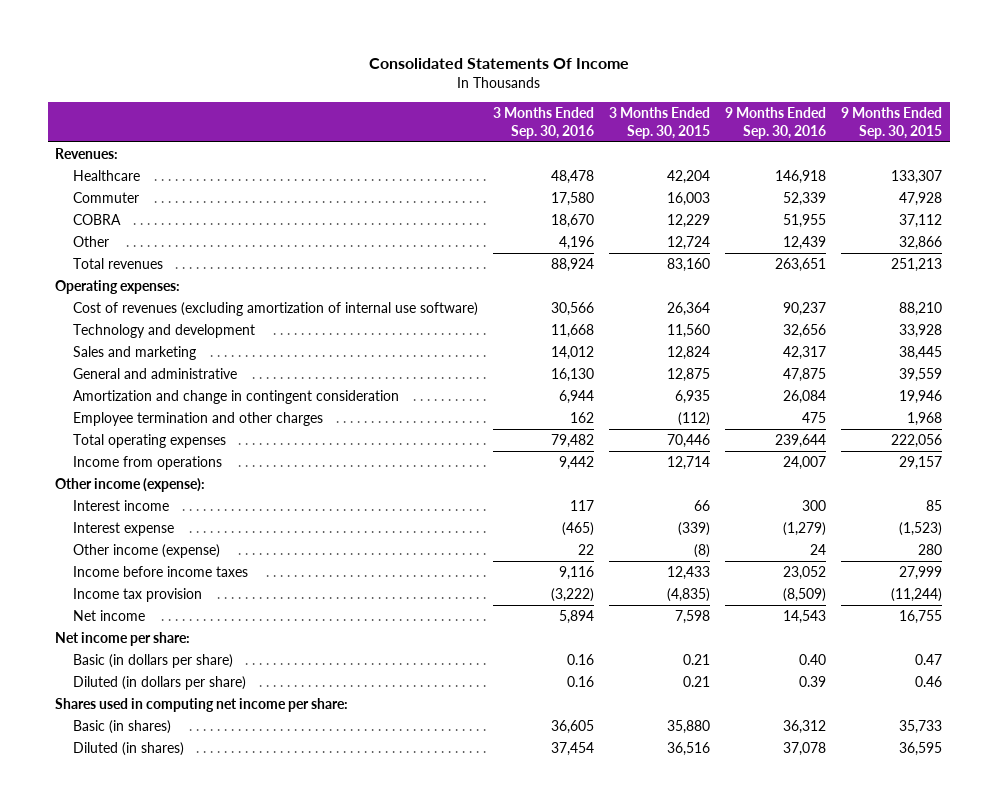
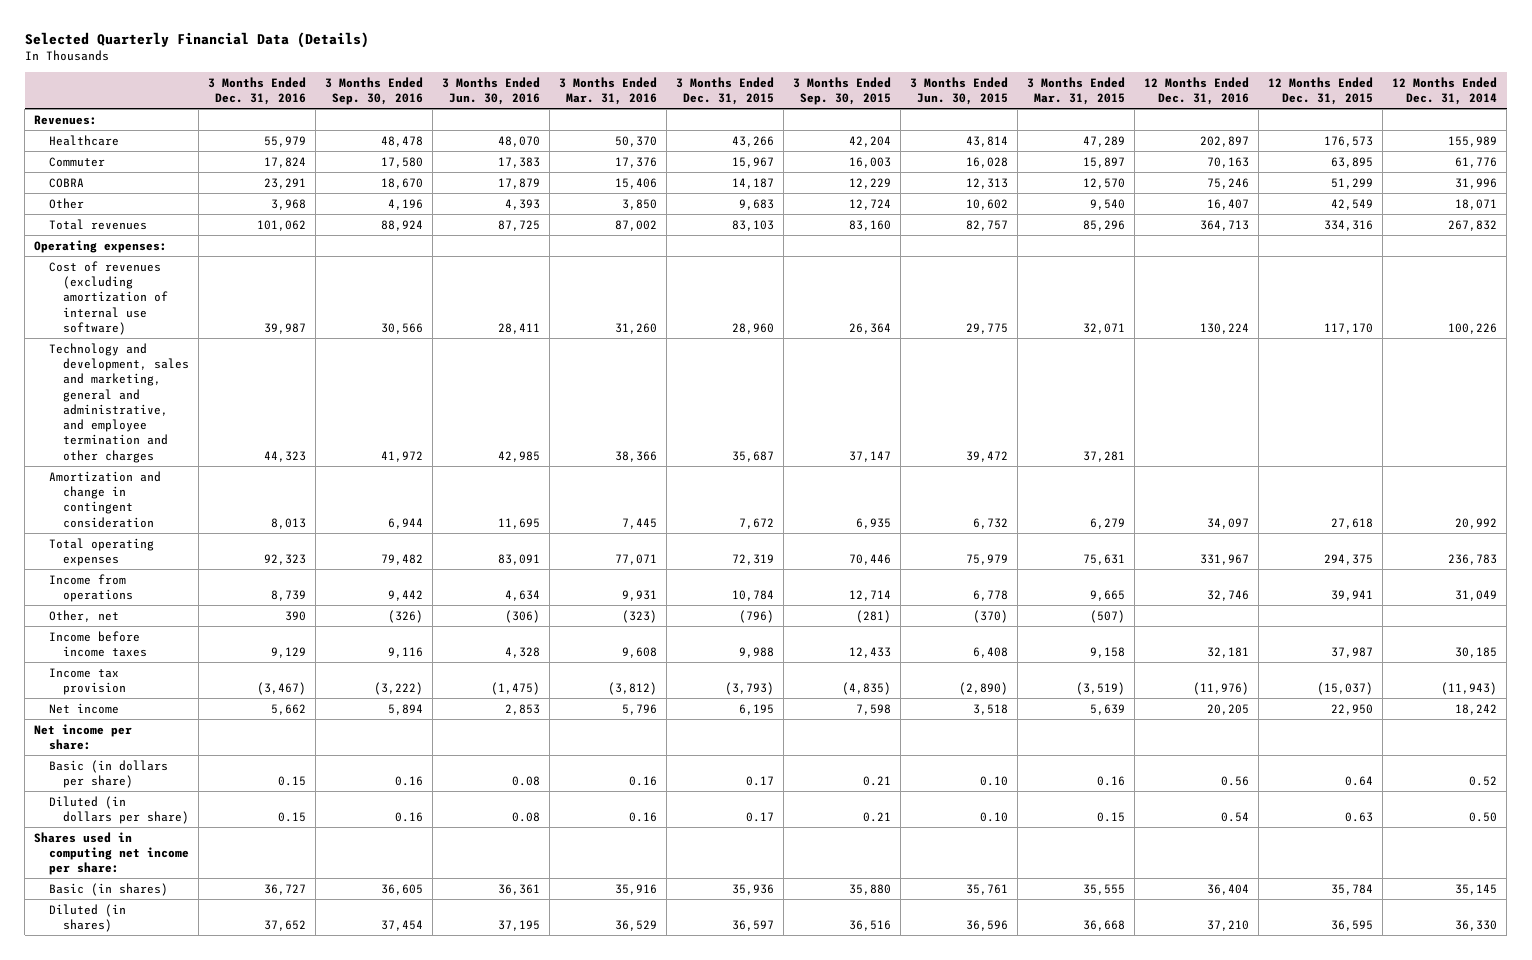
- Consolidated Statements Of Income
+ Selected Quarterly Financial Data (Details)
- | 3 Months Ended Sep. 30, 2016 | 3 Months Ended Sep. 30, 2015 | 9 Months Ended Sep. 30, 2016 | 9 Months Ended Sep. 30, 2015
+ | 3 Months Ended Dec. 31, 2016 | 3 Months Ended Sep. 30, 2016 | 3 Months Ended Jun. 30, 2016 | 3 Months Ended Mar. 31, 2016 | 3 Months Ended Dec. 31, 2015 | 3 Months Ended Sep. 30, 2015 | 3 Months Ended Jun. 30, 2015 | 3 Months Ended Mar. 31, 2015 | 12 Months Ended Dec. 31, 2016 | 12 Months Ended Dec. 31, 2015 | 12 Months Ended Dec. 31, 2014
- Technology and development | 11,668 | 11,560 | 32,656 | 33,928
- Sales and marketing | 14,012 | 12,824 | 42,317 | 38,445
- General and administrative | 16,130 | 12,875 | 47,875 | 39,559
+ Technology and development, sales and marketing, general and administrative, and employee termination and other charges | 44,323 | 41,972 | 42,985 | 38,366 | 35,687 | 37,147 | 39,472 | 37,281 | | |
- Employee termination and other charges | 162 | (112) | 475 | 1,968
- Other income (expense):
- Interest income | 117 | 66 | 300 | 85
- Interest expense | (465) | (339) | (1,279) | (1,523)
- Other income (expense) | 22 | (8) | 24 | 280
+ Other, net | 390 | (326) | (306) | (323) | (796) | (281) | (370) | (507) | | |

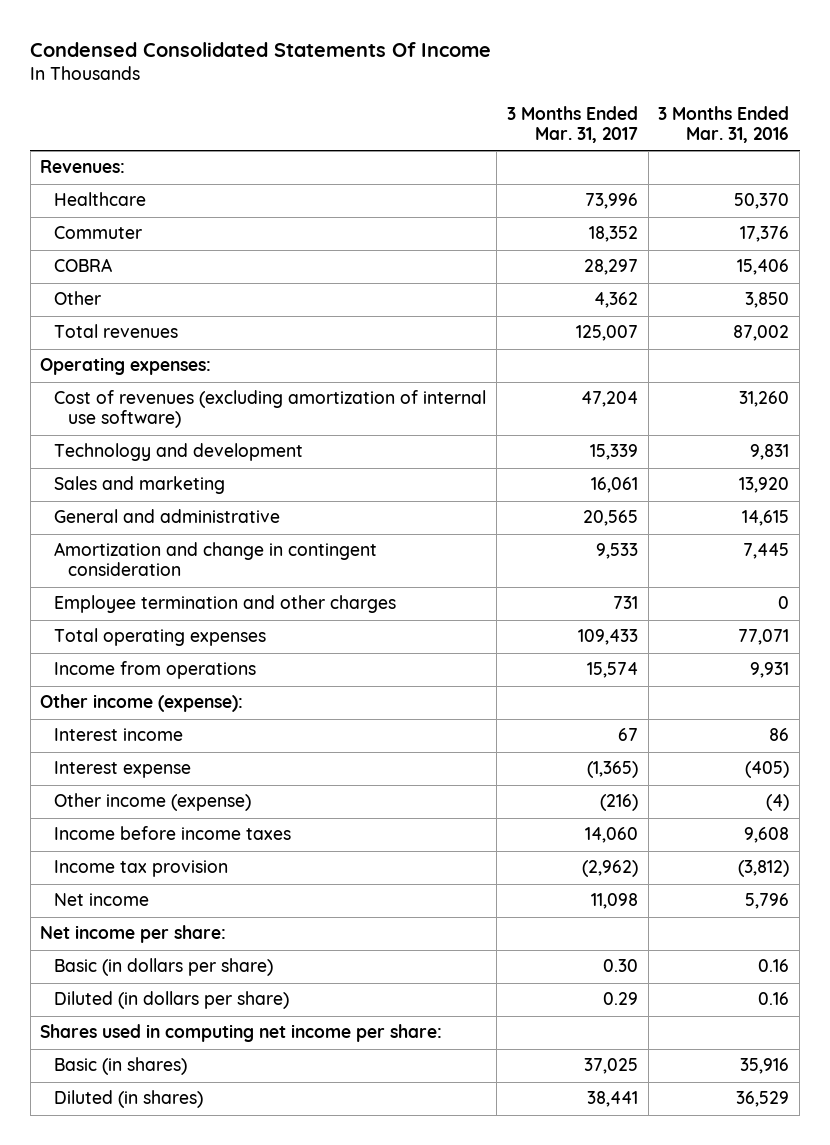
- Selected Quarterly Financial Data (Details)
+ Condensed Consolidated Statements Of Income
- | 3 Months Ended Dec. 31, 2016 | 3 Months Ended Sep. 30, 2016 | 3 Months Ended Jun. 30, 2016 | 3 Months Ended Mar. 31, 2016 | 3 Months Ended Dec. 31, 2015 | 3 Months Ended Sep. 30, 2015 | 3 Months Ended Jun. 30, 2015 | 3 Months Ended Mar. 31, 2015 | 12 Months Ended Dec. 31, 2016 | 12 Months Ended Dec. 31, 2015 | 12 Months Ended Dec. 31, 2014
+ | 3 Months Ended Mar. 31, 2017 | 3 Months Ended Mar. 31, 2016
- Technology and development, sales and marketing, general and administrative, and employee termination and other charges | 44,323 | 41,972 | 42,985 | 38,366 | 35,687 | 37,147 | 39,472 | 37,281 | | |
+ Technology and development | 15,339 | 9,831
+ Sales and marketing | 16,061 | 13,920
+ General and administrative | 20,565 | 14,615
+ Employee termination and other charges | 731 | 0
- Other, net | 390 | (326) | (306) | (323) | (796) | (281) | (370) | (507) | | |
+ Other income (expense):
+ Interest income | 67 | 86
+ Interest expense | (1,365) | (405)
+ Other income (expense) | (216) | (4)

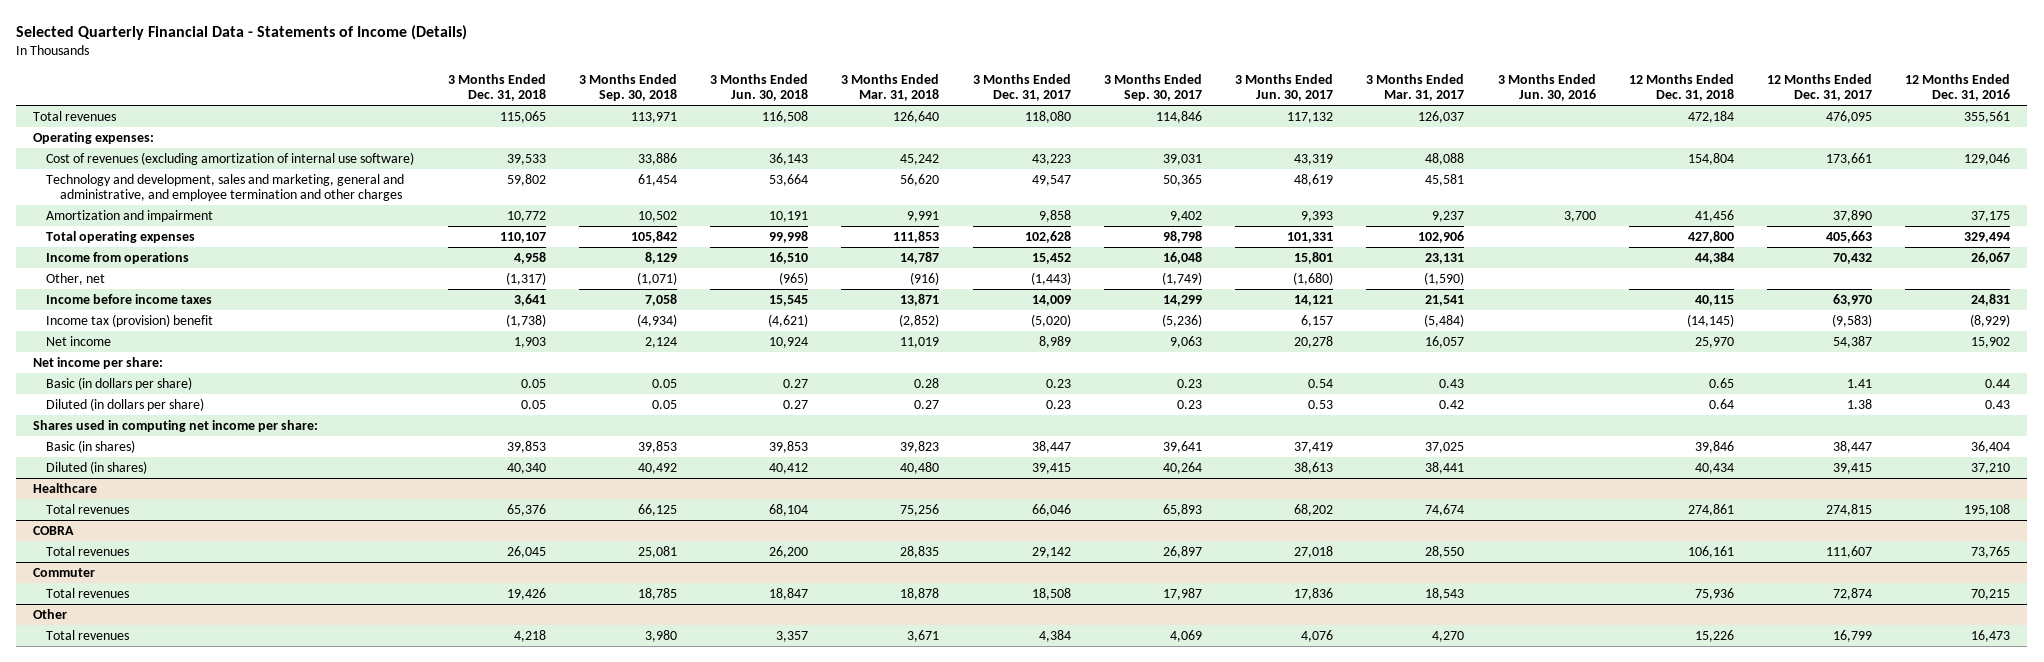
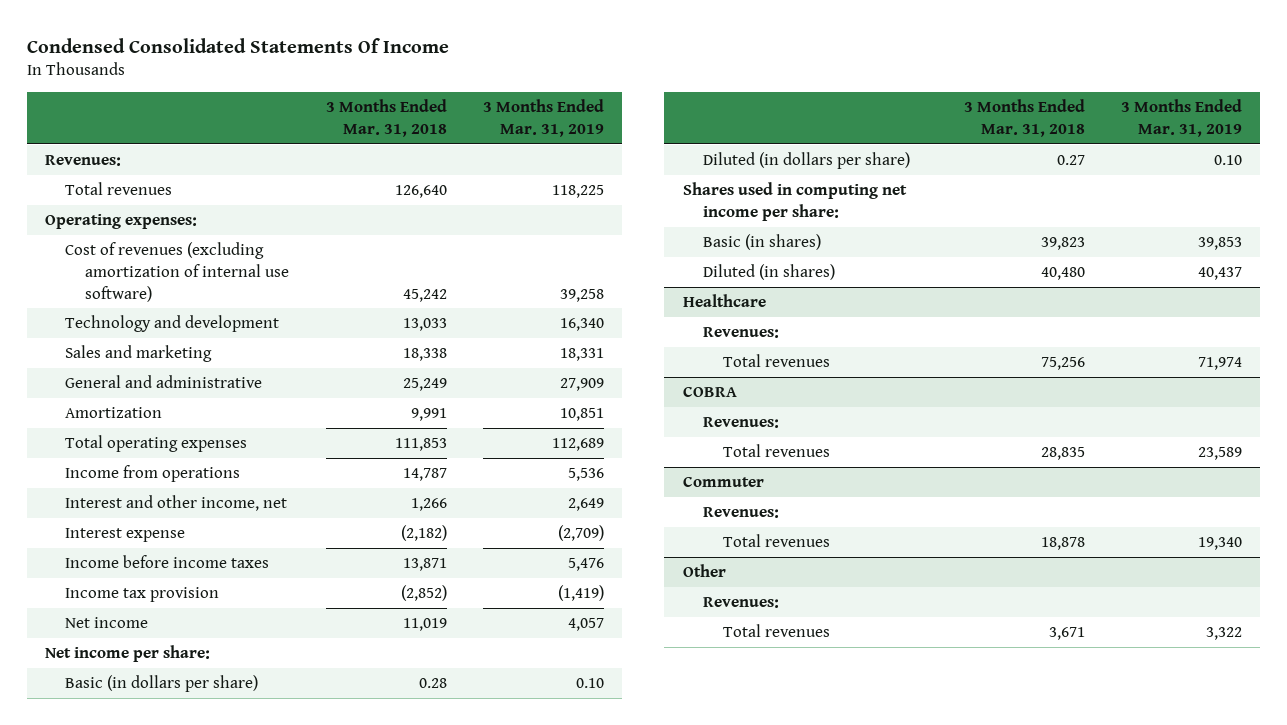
- Selected Quarterly Financial Data - Statements of Income (Details)
+ Condensed Consolidated Statements Of Income
- | 3 Months Ended Dec. 31, 2018 | 3 Months Ended Sep. 30, 2018 | 3 Months Ended Jun. 30, 2018 | 3 Months Ended Mar. 31, 2018 | 3 Months Ended Dec. 31, 2017 | 3 Months Ended Sep. 30, 2017 | 3 Months Ended Jun. 30, 2017 | 3 Months Ended Mar. 31, 2017 | 3 Months Ended Jun. 30, 2016 | 12 Months Ended Dec. 31, 2018 | 12 Months Ended Dec. 31, 2017 | 12 Months Ended Dec. 31, 2016
+ | 3 Months Ended Mar. 31, 2018 | 3 Months Ended Mar. 31, 2019
+ Revenues:
- Technology and development, sales and marketing, general and administrative, and employee termination and other charges | 59,802 | 61,454 | 53,664 | 56,620 | 49,547 | 50,365 | 48,619 | 45,581 | | | |
- Amortization and impairment | 10,772 | 10,502 | 10,191 | 9,991 | 9,858 | 9,402 | 9,393 | 9,237 | 3,700 | 41,456 | 37,890 | 37,175
+ Technology and development | 13,033 | 16,340
+ Sales and marketing | 18,338 | 18,331
+ General and administrative | 25,249 | 27,909
+ Amortization | 9,991 | 10,851
- Other, net | (1,317) | (1,071) | (965) | (916) | (1,443) | (1,749) | (1,680) | (1,590) | | | |
+ Interest and other income, net | 1,266 | 2,649
+ Interest expense | (2,182) | (2,709)
- Income tax (provision) benefit | (1,738) | (4,934) | (4,621) | (2,852) | (5,020) | (5,236) | 6,157 | (5,484) | | (14,145) | (9,583) | (8,929)
+ Income tax provision | (2,852) | (1,419)
@ Healthcare
+ Revenues:
@ COBRA
+ Revenues:
@ Commuter
+ Revenues:
@ Other
+ Revenues:

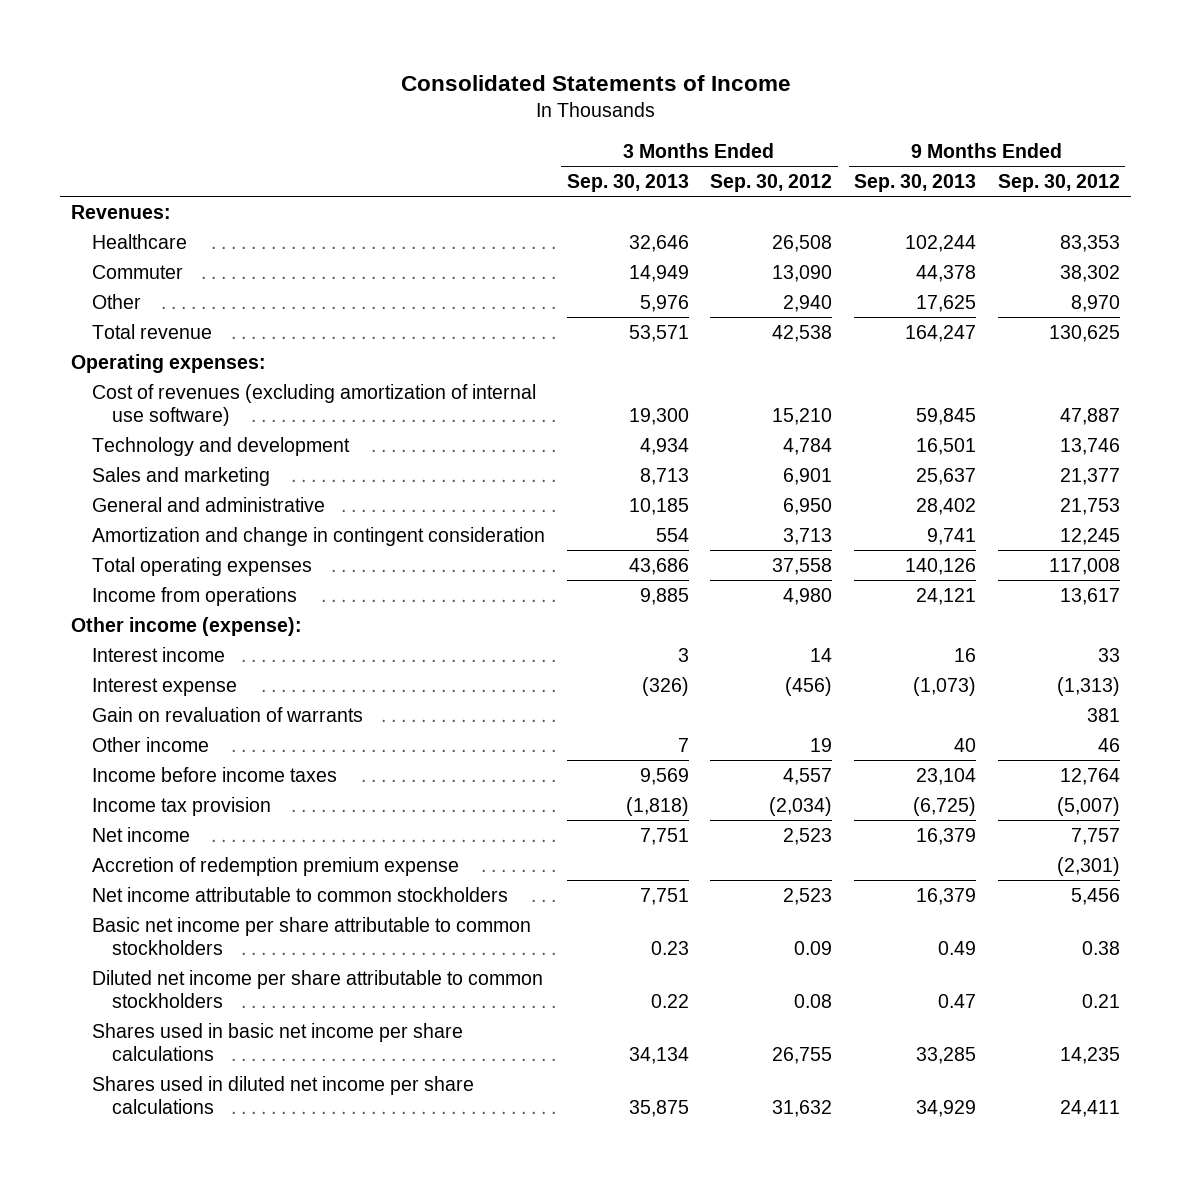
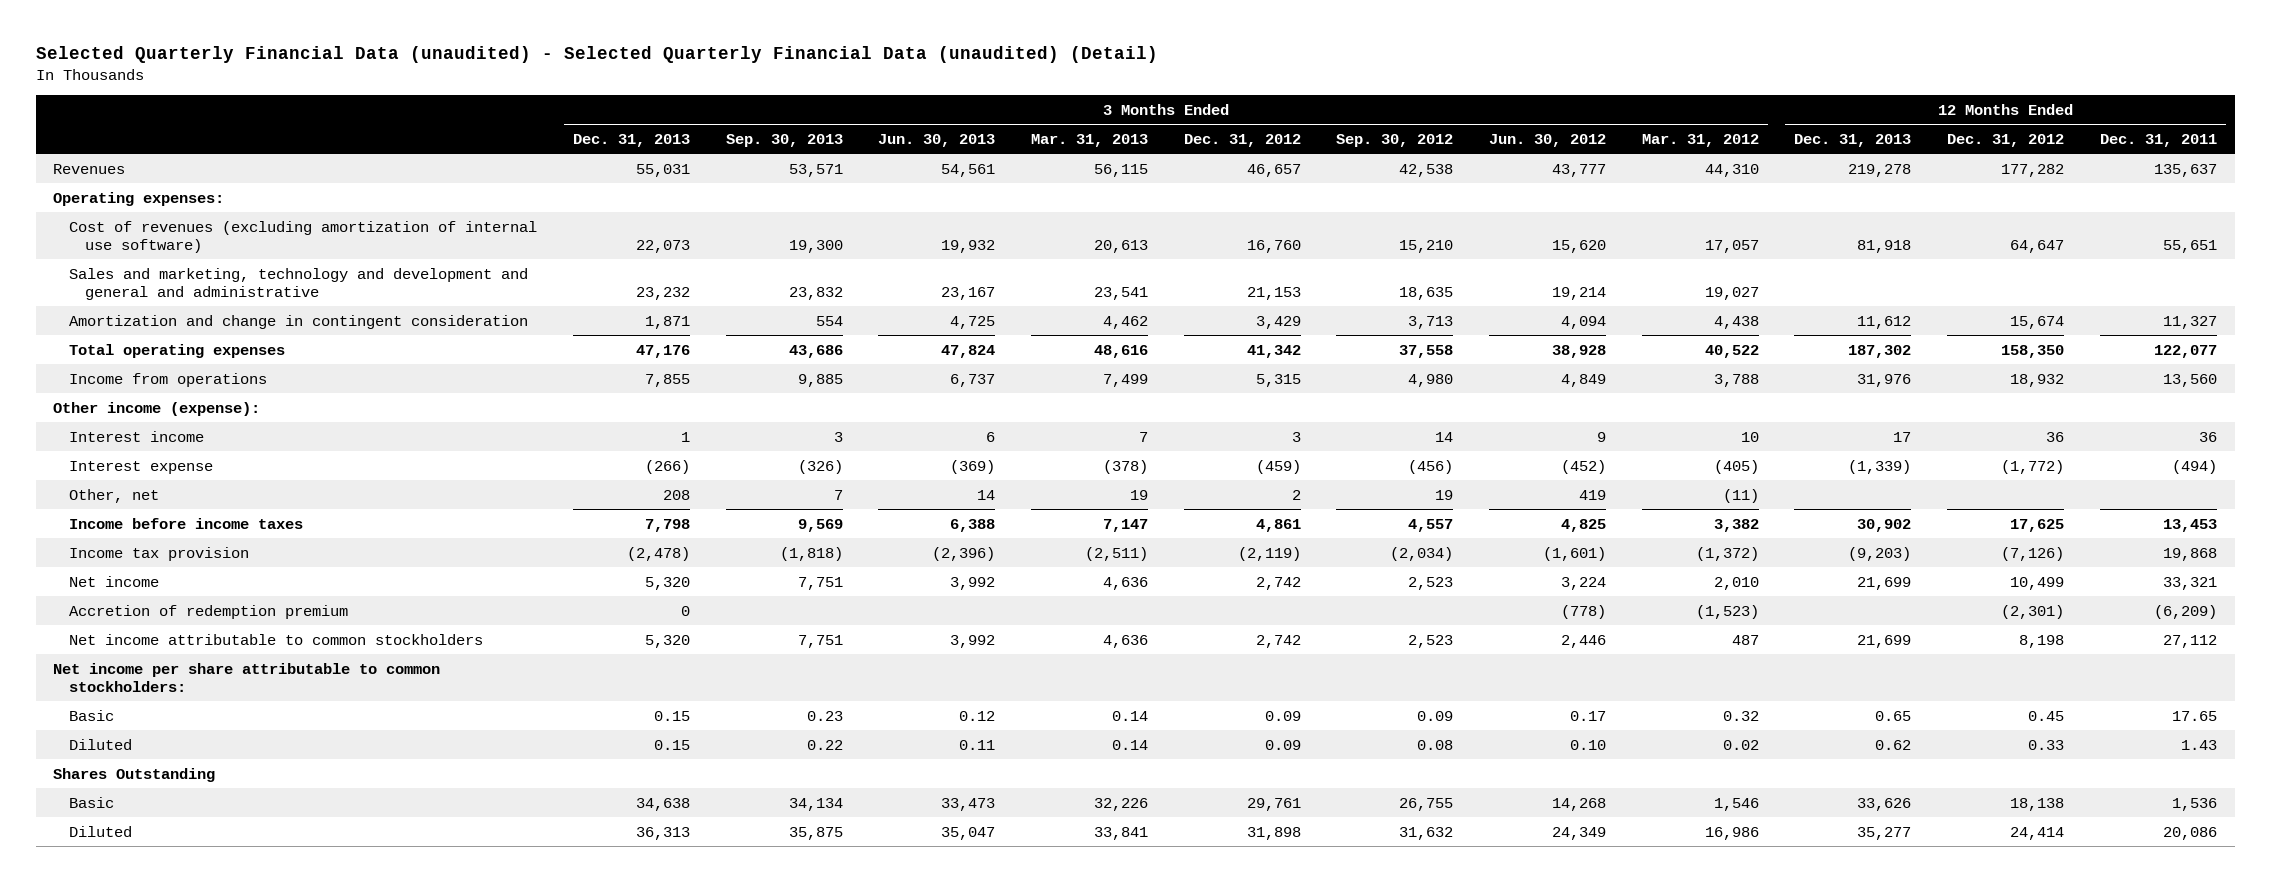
- Consolidated Statements of Income
+ Selected Quarterly Financial Data (unaudited) - Selected Quarterly Financial Data (unaudited) (Detail)
- | 3 Months Ended Sep. 30, 2013 | 3 Months Ended Sep. 30, 2012 | 9 Months Ended Sep. 30, 2013 | 9 Months Ended Sep. 30, 2012
+ | 3 Months Ended Dec. 31, 2013 | 3 Months Ended Sep. 30, 2013 | 3 Months Ended Jun. 30, 2013 | 3 Months Ended Mar. 31, 2013 | 3 Months Ended Dec. 31, 2012 | 3 Months Ended Sep. 30, 2012 | 3 Months Ended Jun. 30, 2012 | 3 Months Ended Mar. 31, 2012 | 12 Months Ended Dec. 31, 2013 | 12 Months Ended Dec. 31, 2012 | 12 Months Ended Dec. 31, 2011
- Revenues:
- Healthcare | 32,646 | 26,508 | 102,244 | 83,353
- Commuter | 14,949 | 13,090 | 44,378 | 38,302
- Other | 5,976 | 2,940 | 17,625 | 8,970
- Total revenue | 53,571 | 42,538 | 164,247 | 130,625
+ Revenues | 55,031 | 53,571 | 54,561 | 56,115 | 46,657 | 42,538 | 43,777 | 44,310 | 219,278 | 177,282 | 135,637
- Technology and development | 4,934 | 4,784 | 16,501 | 13,746
- Sales and marketing | 8,713 | 6,901 | 25,637 | 21,377
- General and administrative | 10,185 | 6,950 | 28,402 | 21,753
+ Sales and marketing, technology and development and general and administrative | 23,232 | 23,832 | 23,167 | 23,541 | 21,153 | 18,635 | 19,214 | 19,027 | | |
- Gain on revaluation of warrants | | | | 381
- Other income | 7 | 19 | 40 | 46
+ Other, net | 208 | 7 | 14 | 19 | 2 | 19 | 419 | (11) | | |
- Accretion of redemption premium expense | | | | (2,301)
+ Accretion of redemption premium | 0 | | | | | | (778) | (1,523) | | (2,301) | (6,209)
- Basic net income per share attributable to common stockholders | 0.23 | 0.09 | 0.49 | 0.38
- Diluted net income per share attributable to common stockholders | 0.22 | 0.08 | 0.47 | 0.21
- Shares used in basic net income per share calculations | 34,134 | 26,755 | 33,285 | 14,235
- Shares used in diluted net income per share calculations | 35,875 | 31,632 | 34,929 | 24,411
+ Net income per share attributable to common stockholders:
+ Basic | 0.15 | 0.23 | 0.12 | 0.14 | 0.09 | 0.09 | 0.17 | 0.32 | 0.65 | 0.45 | 17.65
+ Diluted | 0.15 | 0.22 | 0.11 | 0.14 | 0.09 | 0.08 | 0.10 | 0.02 | 0.62 | 0.33 | 1.43
+ Shares Outstanding
+ Basic | 34,638 | 34,134 | 33,473 | 32,226 | 29,761 | 26,755 | 14,268 | 1,546 | 33,626 | 18,138 | 1,536
+ Diluted | 36,313 | 35,875 | 35,047 | 33,841 | 31,898 | 31,632 | 24,349 | 16,986 | 35,277 | 24,414 | 20,086

